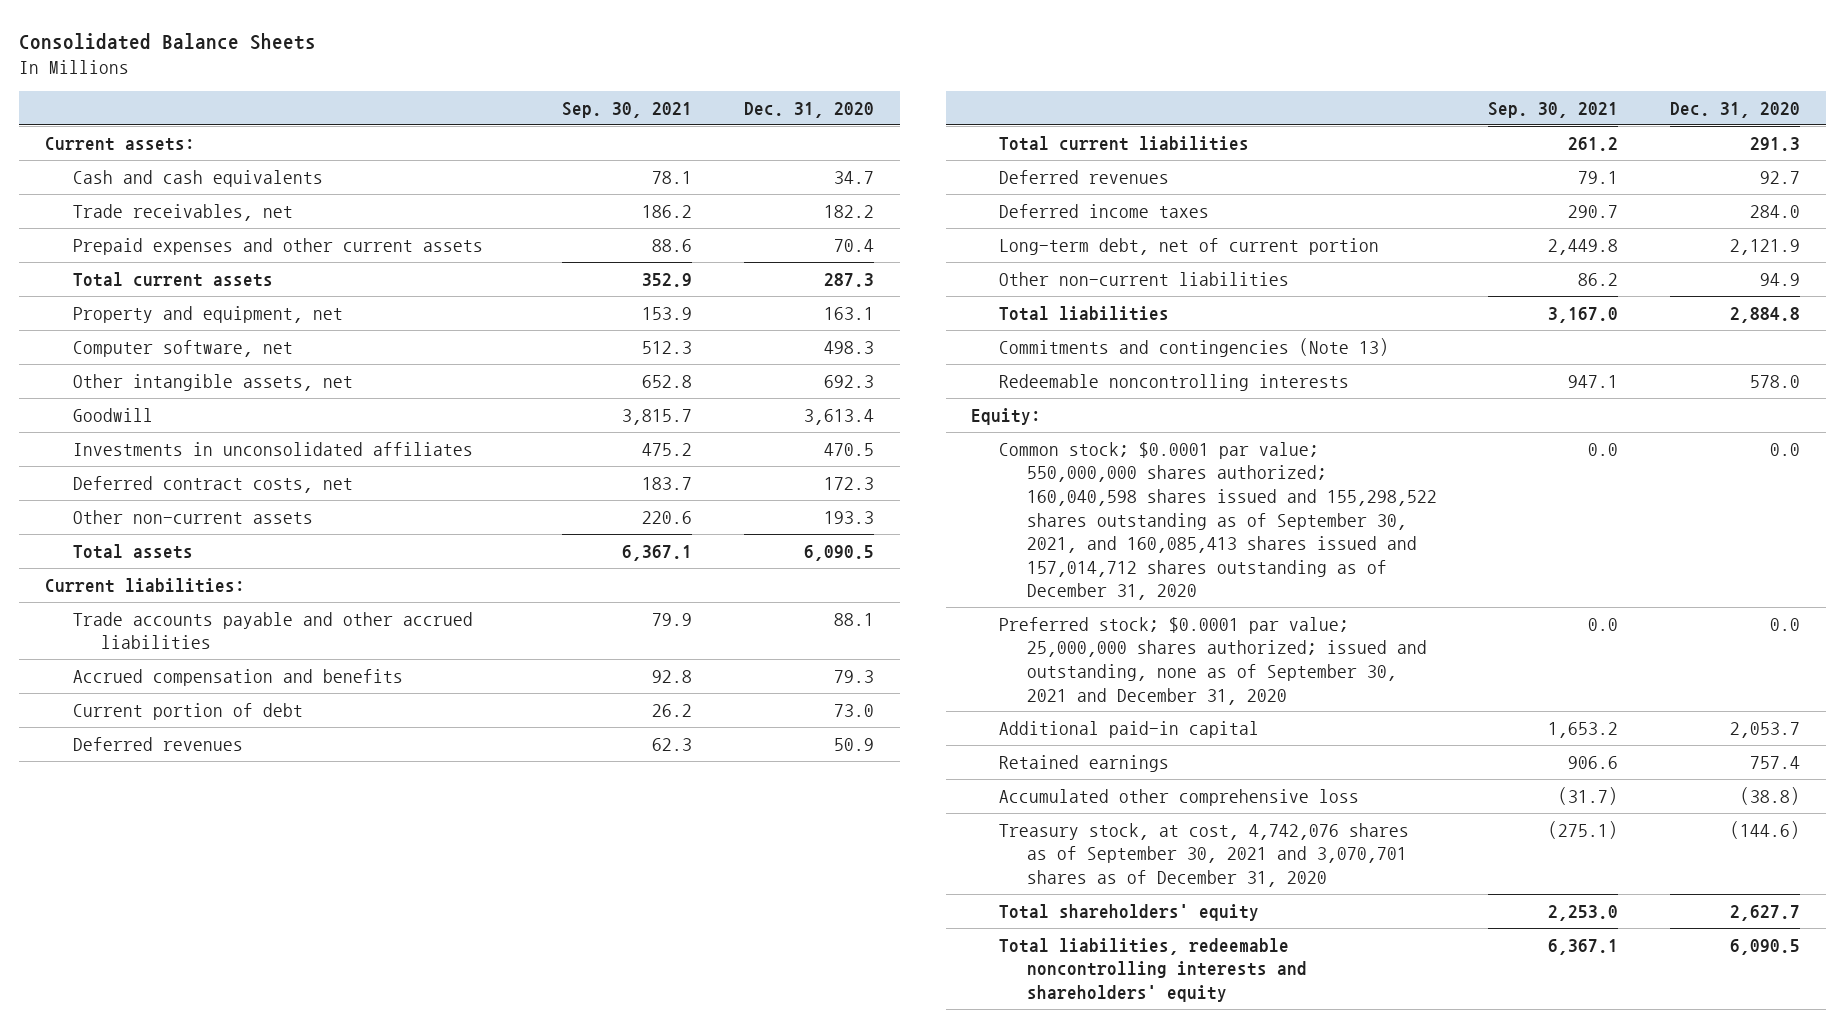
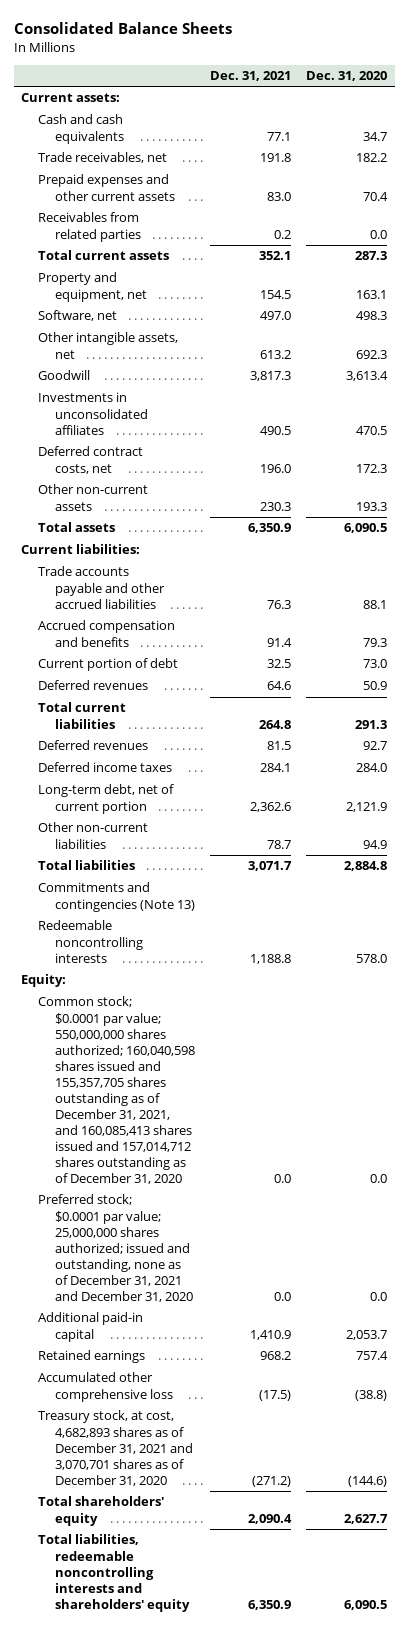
- | Sep. 30, 2021 | Dec. 31, 2020
+ | Dec. 31, 2021 | Dec. 31, 2020
+ Receivables from related parties | 0.2 | 0.0
- Computer software, net | 512.3 | 498.3
+ Software, net | 497.0 | 498.3
- Common stock; $0.0001 par value; 550,000,000 shares authorized; 160,040,598 shares issued and 155,298,522 shares outstanding as of September 30, 2021, and 160,085,413 shares issued and 157,014,712 shares outstanding as of December 31, 2020 | 0.0 | 0.0
- Preferred stock; $0.0001 par value; 25,000,000 shares authorized; issued and outstanding, none as of September 30, 2021 and December 31, 2020 | 0.0 | 0.0
+ Common stock; $0.0001 par value; 550,000,000 shares authorized; 160,040,598 shares issued and 155,357,705 shares outstanding as of December 31, 2021, and 160,085,413 shares issued and 157,014,712 shares outstanding as of December 31, 2020 | 0.0 | 0.0
+ Preferred stock; $0.0001 par value; 25,000,000 shares authorized; issued and outstanding, none as of December 31, 2021 and December 31, 2020 | 0.0 | 0.0
- Treasury stock, at cost, 4,742,076 shares as of September 30, 2021 and 3,070,701 shares as of December 31, 2020 | (275.1) | (144.6)
+ Treasury stock, at cost, 4,682,893 shares as of December 31, 2021 and 3,070,701 shares as of December 31, 2020 | (271.2) | (144.6)

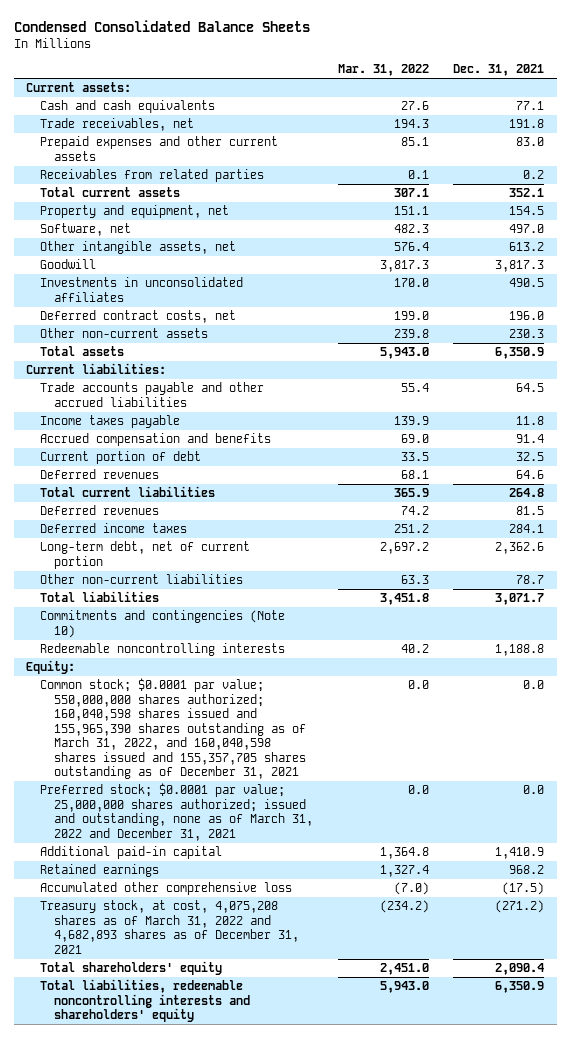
- Consolidated Balance Sheets
+ Condensed Consolidated Balance Sheets
- | Dec. 31, 2021 | Dec. 31, 2020
+ | Mar. 31, 2022 | Dec. 31, 2021
- Trade accounts payable and other accrued liabilities | 76.3 | 88.1
+ Trade accounts payable and other accrued liabilities | 55.4 | 64.5
+ Income taxes payable | 139.9 | 11.8
- Commitments and contingencies (Note 13)
+ Commitments and contingencies (Note 10)
- Common stock; $0.0001 par value; 550,000,000 shares authorized; 160,040,598 shares issued and 155,357,705 shares outstanding as of December 31, 2021, and 160,085,413 shares issued and 157,014,712 shares outstanding as of December 31, 2020 | 0.0 | 0.0
- Preferred stock; $0.0001 par value; 25,000,000 shares authorized; issued and outstanding, none as of December 31, 2021 and December 31, 2020 | 0.0 | 0.0
+ Common stock; $0.0001 par value; 550,000,000 shares authorized; 160,040,598 shares issued and 155,965,390 shares outstanding as of March 31, 2022, and 160,040,598 shares issued and 155,357,705 shares outstanding as of December 31, 2021 | 0.0 | 0.0
+ Preferred stock; $0.0001 par value; 25,000,000 shares authorized; issued and outstanding, none as of March 31, 2022 and December 31, 2021 | 0.0 | 0.0
- Treasury stock, at cost, 4,682,893 shares as of December 31, 2021 and 3,070,701 shares as of December 31, 2020 | (271.2) | (144.6)
+ Treasury stock, at cost, 4,075,208 shares as of March 31, 2022 and 4,682,893 shares as of December 31, 2021 | (234.2) | (271.2)

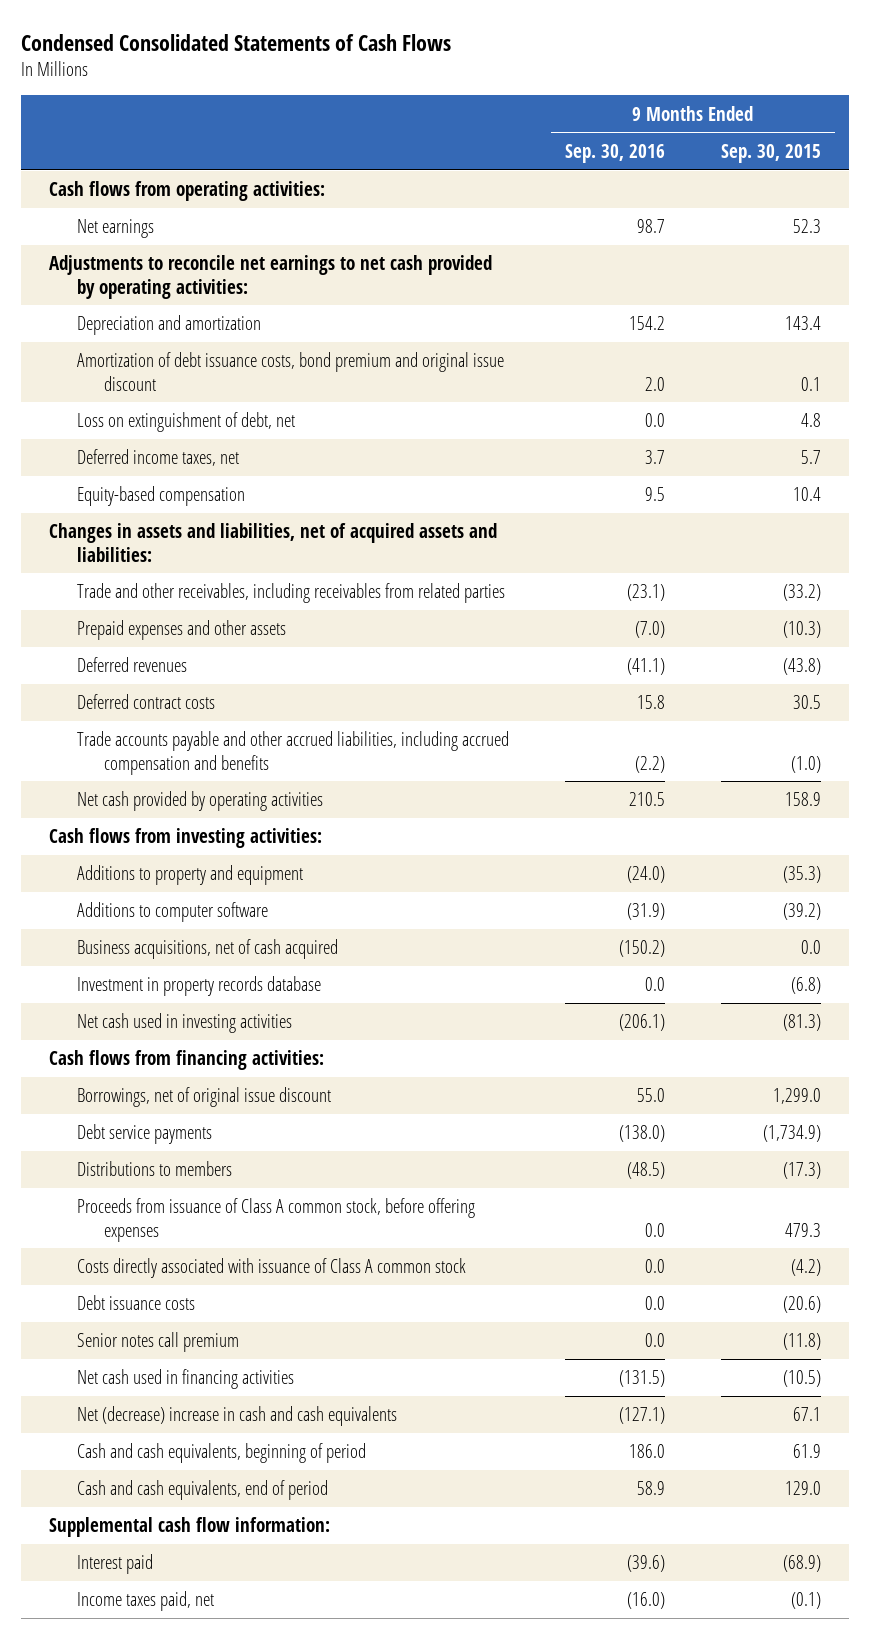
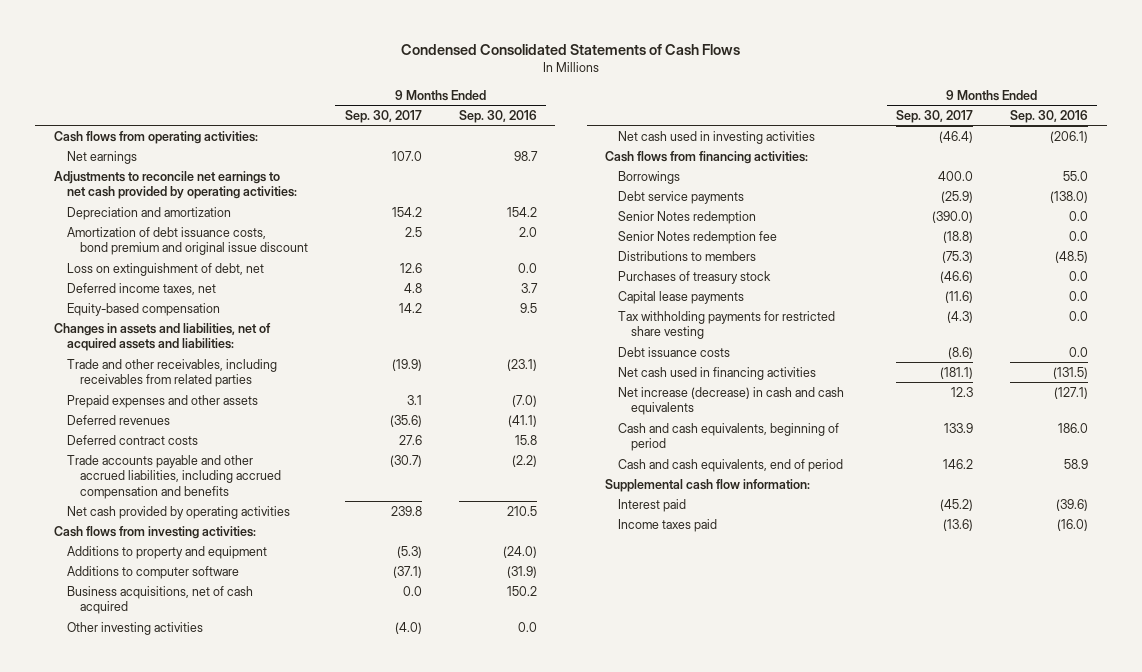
- | 9 Months Ended Sep. 30, 2016 | 9 Months Ended Sep. 30, 2015
+ | 9 Months Ended Sep. 30, 2017 | 9 Months Ended Sep. 30, 2016
- Business acquisitions, net of cash acquired | (150.2) | 0.0
- Investment in property records database | 0.0 | (6.8)
+ Business acquisitions, net of cash acquired | 0.0 | 150.2
+ Other investing activities | (4.0) | 0.0
- Borrowings, net of original issue discount | 55.0 | 1,299.0
+ Borrowings | 400.0 | 55.0
+ Senior Notes redemption | (390.0) | 0.0
+ Senior Notes redemption fee | (18.8) | 0.0
- Proceeds from issuance of Class A common stock, before offering expenses | 0.0 | 479.3
- Costs directly associated with issuance of Class A common stock | 0.0 | (4.2)
+ Purchases of treasury stock | (46.6) | 0.0
+ Capital lease payments | (11.6) | 0.0
+ Tax withholding payments for restricted share vesting | (4.3) | 0.0
- Senior notes call premium | 0.0 | (11.8)
- Net (decrease) increase in cash and cash equivalents | (127.1) | 67.1
+ Net increase (decrease) in cash and cash equivalents | 12.3 | (127.1)
- Income taxes paid, net | (16.0) | (0.1)
+ Income taxes paid | (13.6) | (16.0)

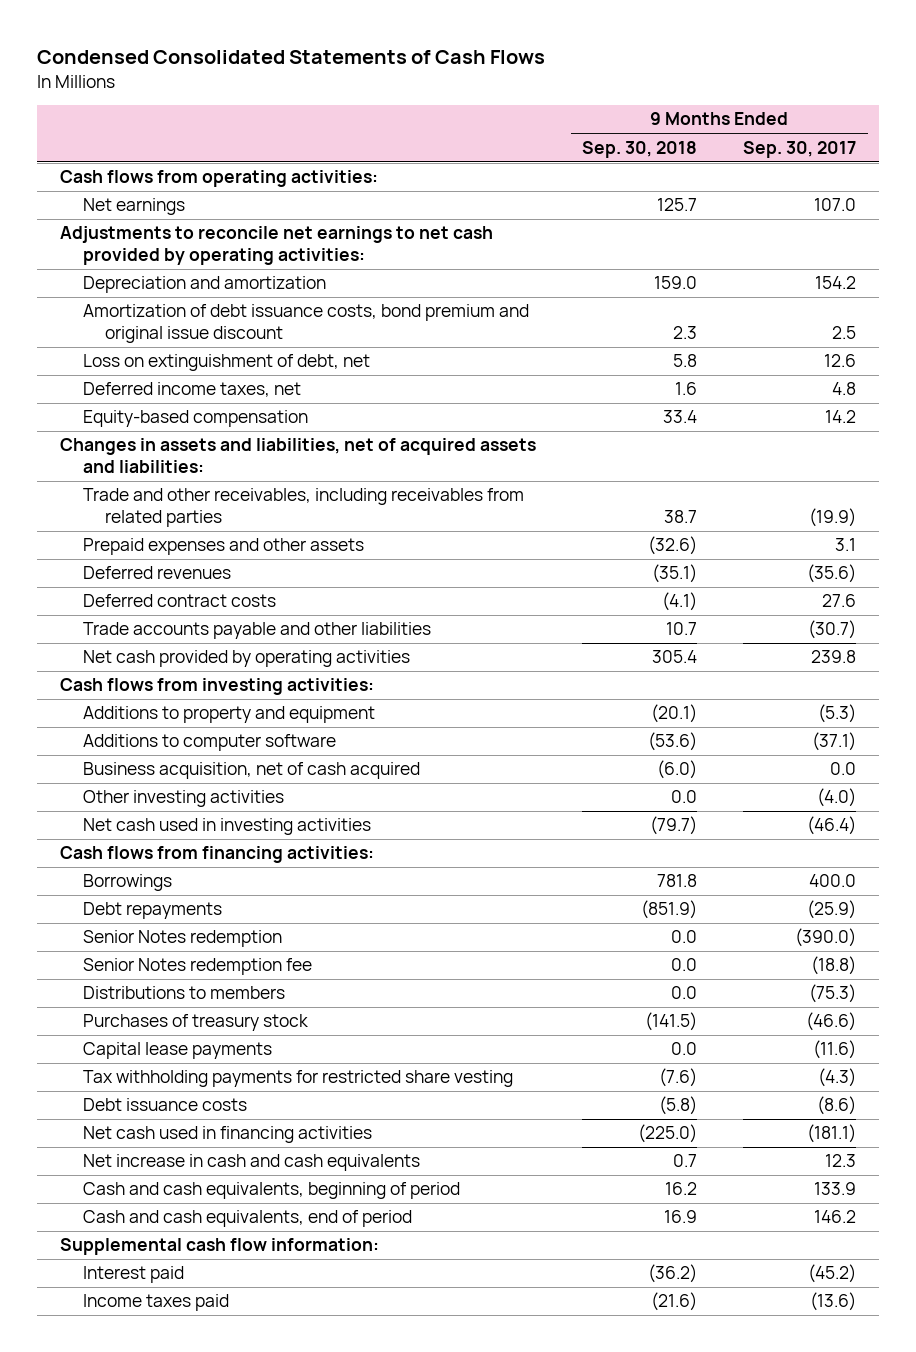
- | 9 Months Ended Sep. 30, 2017 | 9 Months Ended Sep. 30, 2016
+ | 9 Months Ended Sep. 30, 2018 | 9 Months Ended Sep. 30, 2017
- Trade accounts payable and other accrued liabilities, including accrued compensation and benefits | (30.7) | (2.2)
+ Trade accounts payable and other liabilities | 10.7 | (30.7)
- Business acquisitions, net of cash acquired | 0.0 | 150.2
+ Business acquisition, net of cash acquired | (6.0) | 0.0
- Debt service payments | (25.9) | (138.0)
+ Debt repayments | (851.9) | (25.9)
- Net increase (decrease) in cash and cash equivalents | 12.3 | (127.1)
+ Net increase in cash and cash equivalents | 0.7 | 12.3

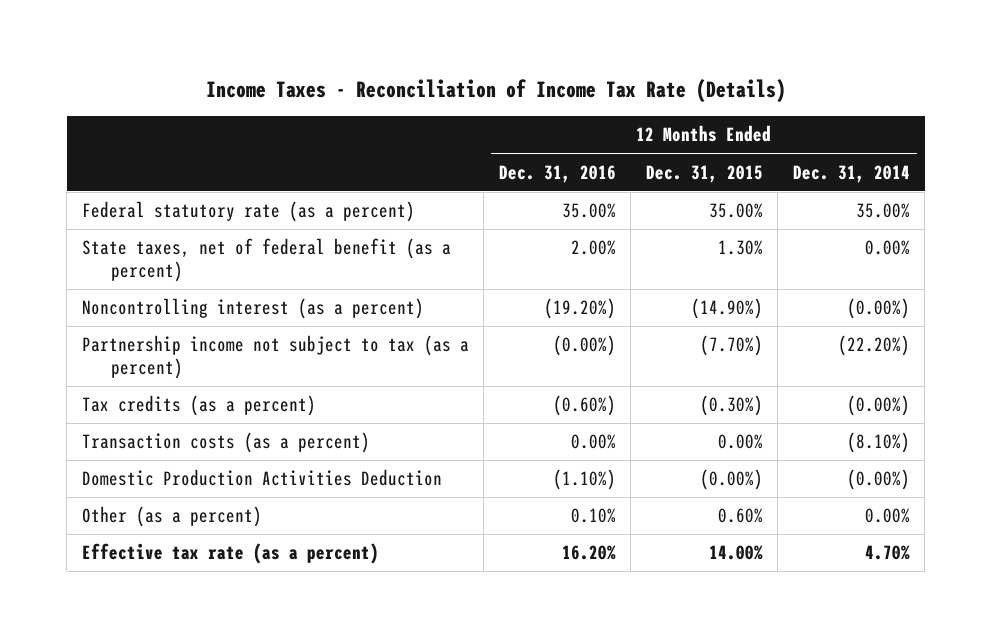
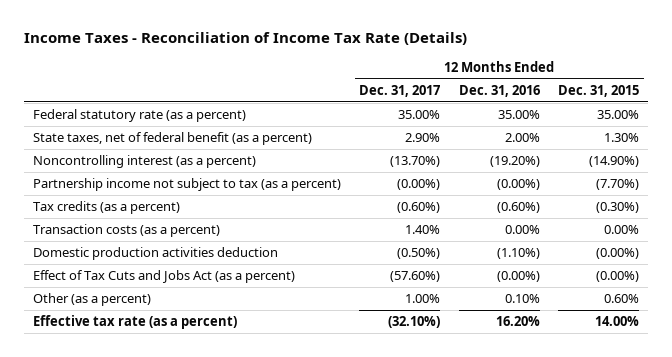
- | 12 Months Ended Dec. 31, 2016 | 12 Months Ended Dec. 31, 2015 | 12 Months Ended Dec. 31, 2014
+ | 12 Months Ended Dec. 31, 2017 | 12 Months Ended Dec. 31, 2016 | 12 Months Ended Dec. 31, 2015
- Domestic Production Activities Deduction | (1.10%) | (0.00%) | (0.00%)
+ Domestic production activities deduction | (0.50%) | (1.10%) | (0.00%)
+ Effect of Tax Cuts and Jobs Act (as a percent) | (57.60%) | (0.00%) | (0.00%)

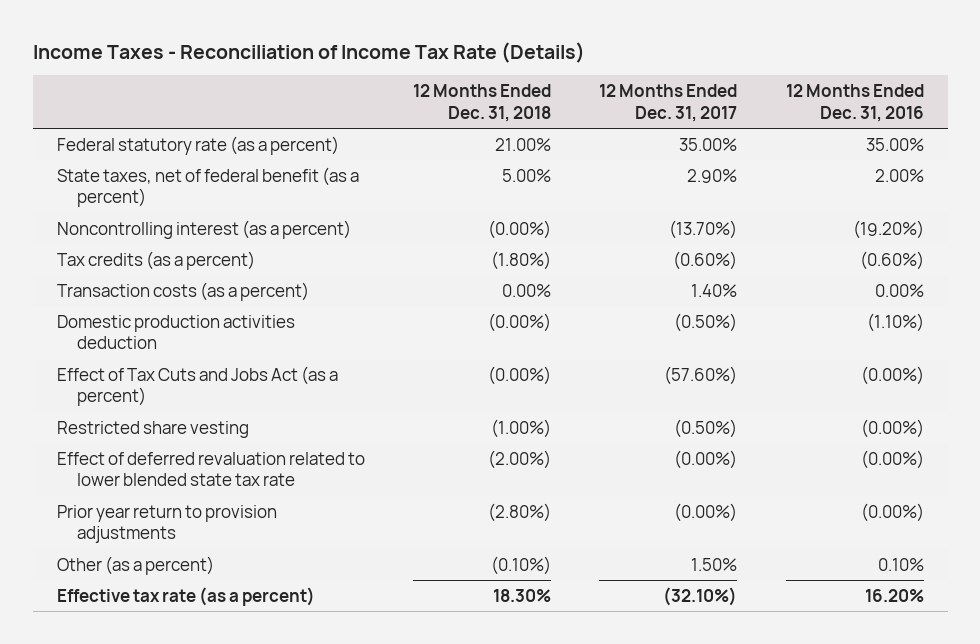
- | 12 Months Ended Dec. 31, 2017 | 12 Months Ended Dec. 31, 2016 | 12 Months Ended Dec. 31, 2015
+ | 12 Months Ended Dec. 31, 2018 | 12 Months Ended Dec. 31, 2017 | 12 Months Ended Dec. 31, 2016
- Partnership income not subject to tax (as a percent) | (0.00%) | (0.00%) | (7.70%)
- Other (as a percent) | 1.00% | 0.10% | 0.60%
+ Restricted share vesting | (1.00%) | (0.50%) | (0.00%)
+ Effect of deferred revaluation related to lower blended state tax rate | (2.00%) | (0.00%) | (0.00%)
+ Prior year return to provision adjustments | (2.80%) | (0.00%) | (0.00%)
+ Other (as a percent) | (0.10%) | 1.50% | 0.10%

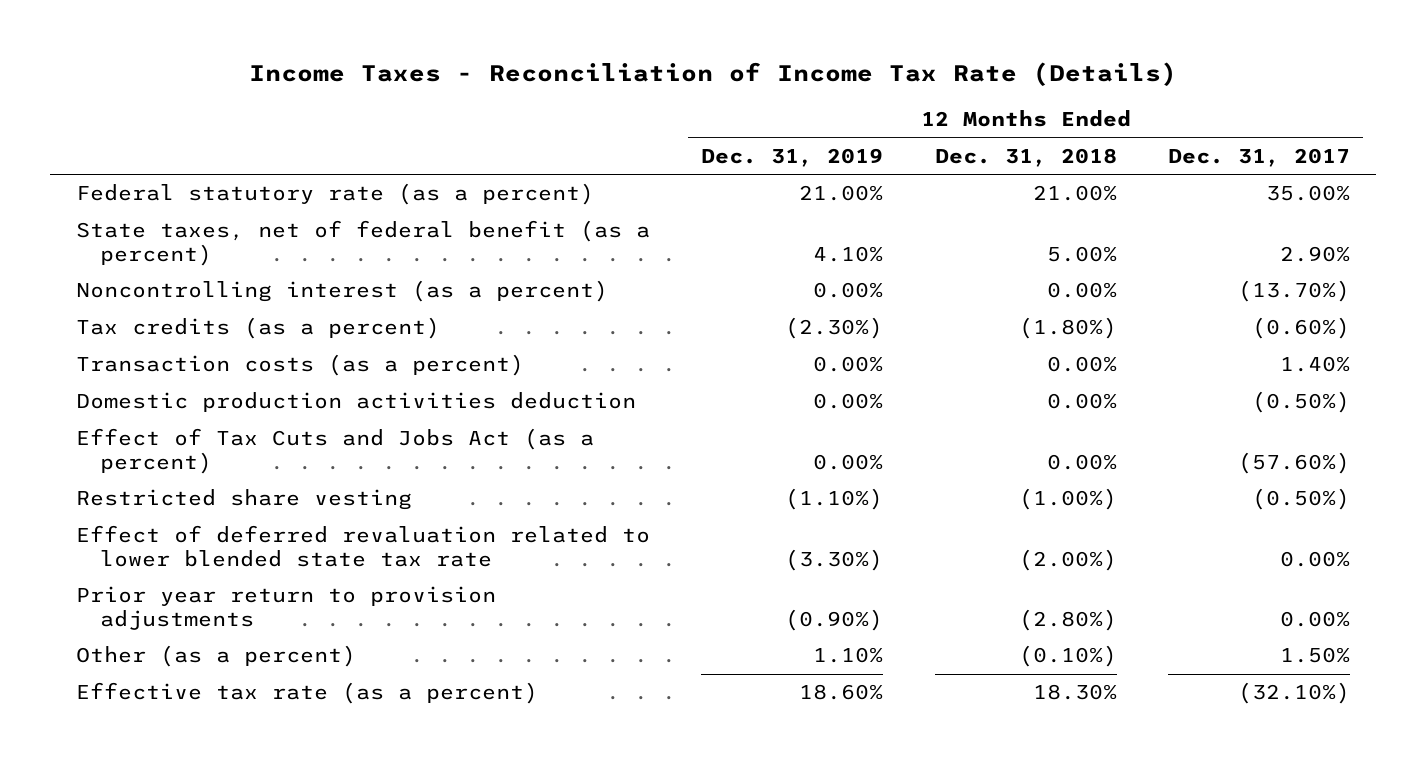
- | 12 Months Ended Dec. 31, 2018 | 12 Months Ended Dec. 31, 2017 | 12 Months Ended Dec. 31, 2016
+ | 12 Months Ended Dec. 31, 2019 | 12 Months Ended Dec. 31, 2018 | 12 Months Ended Dec. 31, 2017
- Noncontrolling interest (as a percent) | (0.00%) | (13.70%) | (19.20%)
+ Noncontrolling interest (as a percent) | 0.00% | 0.00% | (13.70%)
- Domestic production activities deduction | (0.00%) | (0.50%) | (1.10%)
- Effect of Tax Cuts and Jobs Act (as a percent) | (0.00%) | (57.60%) | (0.00%)
+ Domestic production activities deduction | 0.00% | 0.00% | (0.50%)
+ Effect of Tax Cuts and Jobs Act (as a percent) | 0.00% | 0.00% | (57.60%)
- Effect of deferred revaluation related to lower blended state tax rate | (2.00%) | (0.00%) | (0.00%)
- Prior year return to provision adjustments | (2.80%) | (0.00%) | (0.00%)
+ Effect of deferred revaluation related to lower blended state tax rate | (3.30%) | (2.00%) | 0.00%
+ Prior year return to provision adjustments | (0.90%) | (2.80%) | 0.00%

